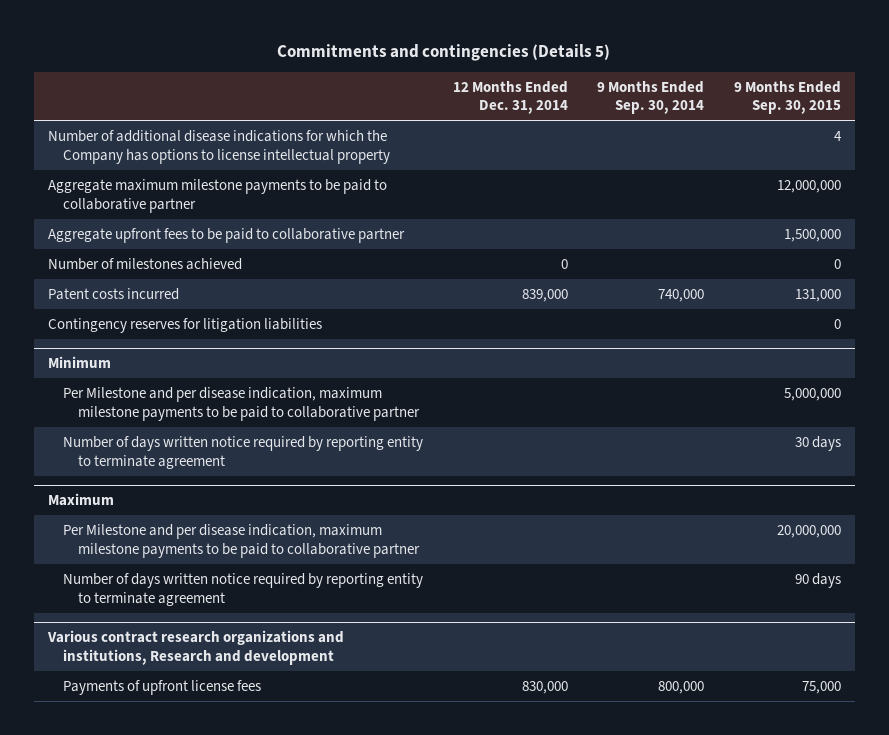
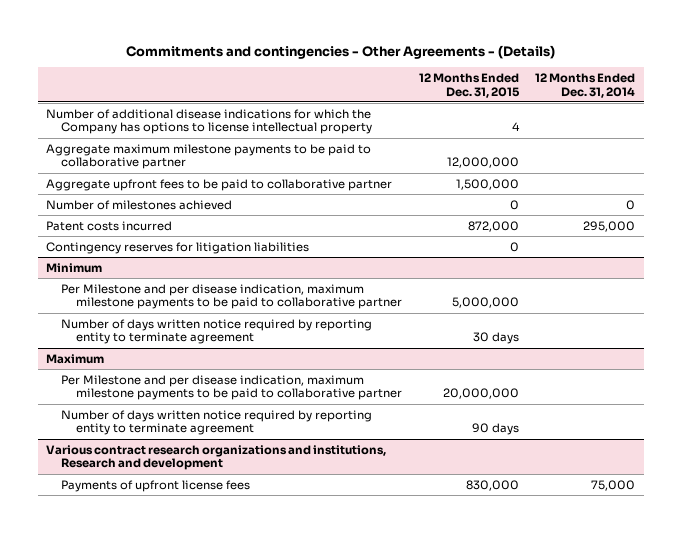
- Commitments and contingencies (Details 5)
+ Commitments and contingencies - Other Agreements - (Details)
- | 12 Months Ended Dec. 31, 2014 | 9 Months Ended Sep. 30, 2014 | 9 Months Ended Sep. 30, 2015
+ | 12 Months Ended Dec. 31, 2015 | 12 Months Ended Dec. 31, 2014
- Patent costs incurred | 839,000 | 740,000 | 131,000
+ Patent costs incurred | 872,000 | 295,000
@ Various contract research organizations and institutions, Research and development
- Payments of upfront license fees | 830,000 | 800,000 | 75,000
+ Payments of upfront license fees | 830,000 | 75,000

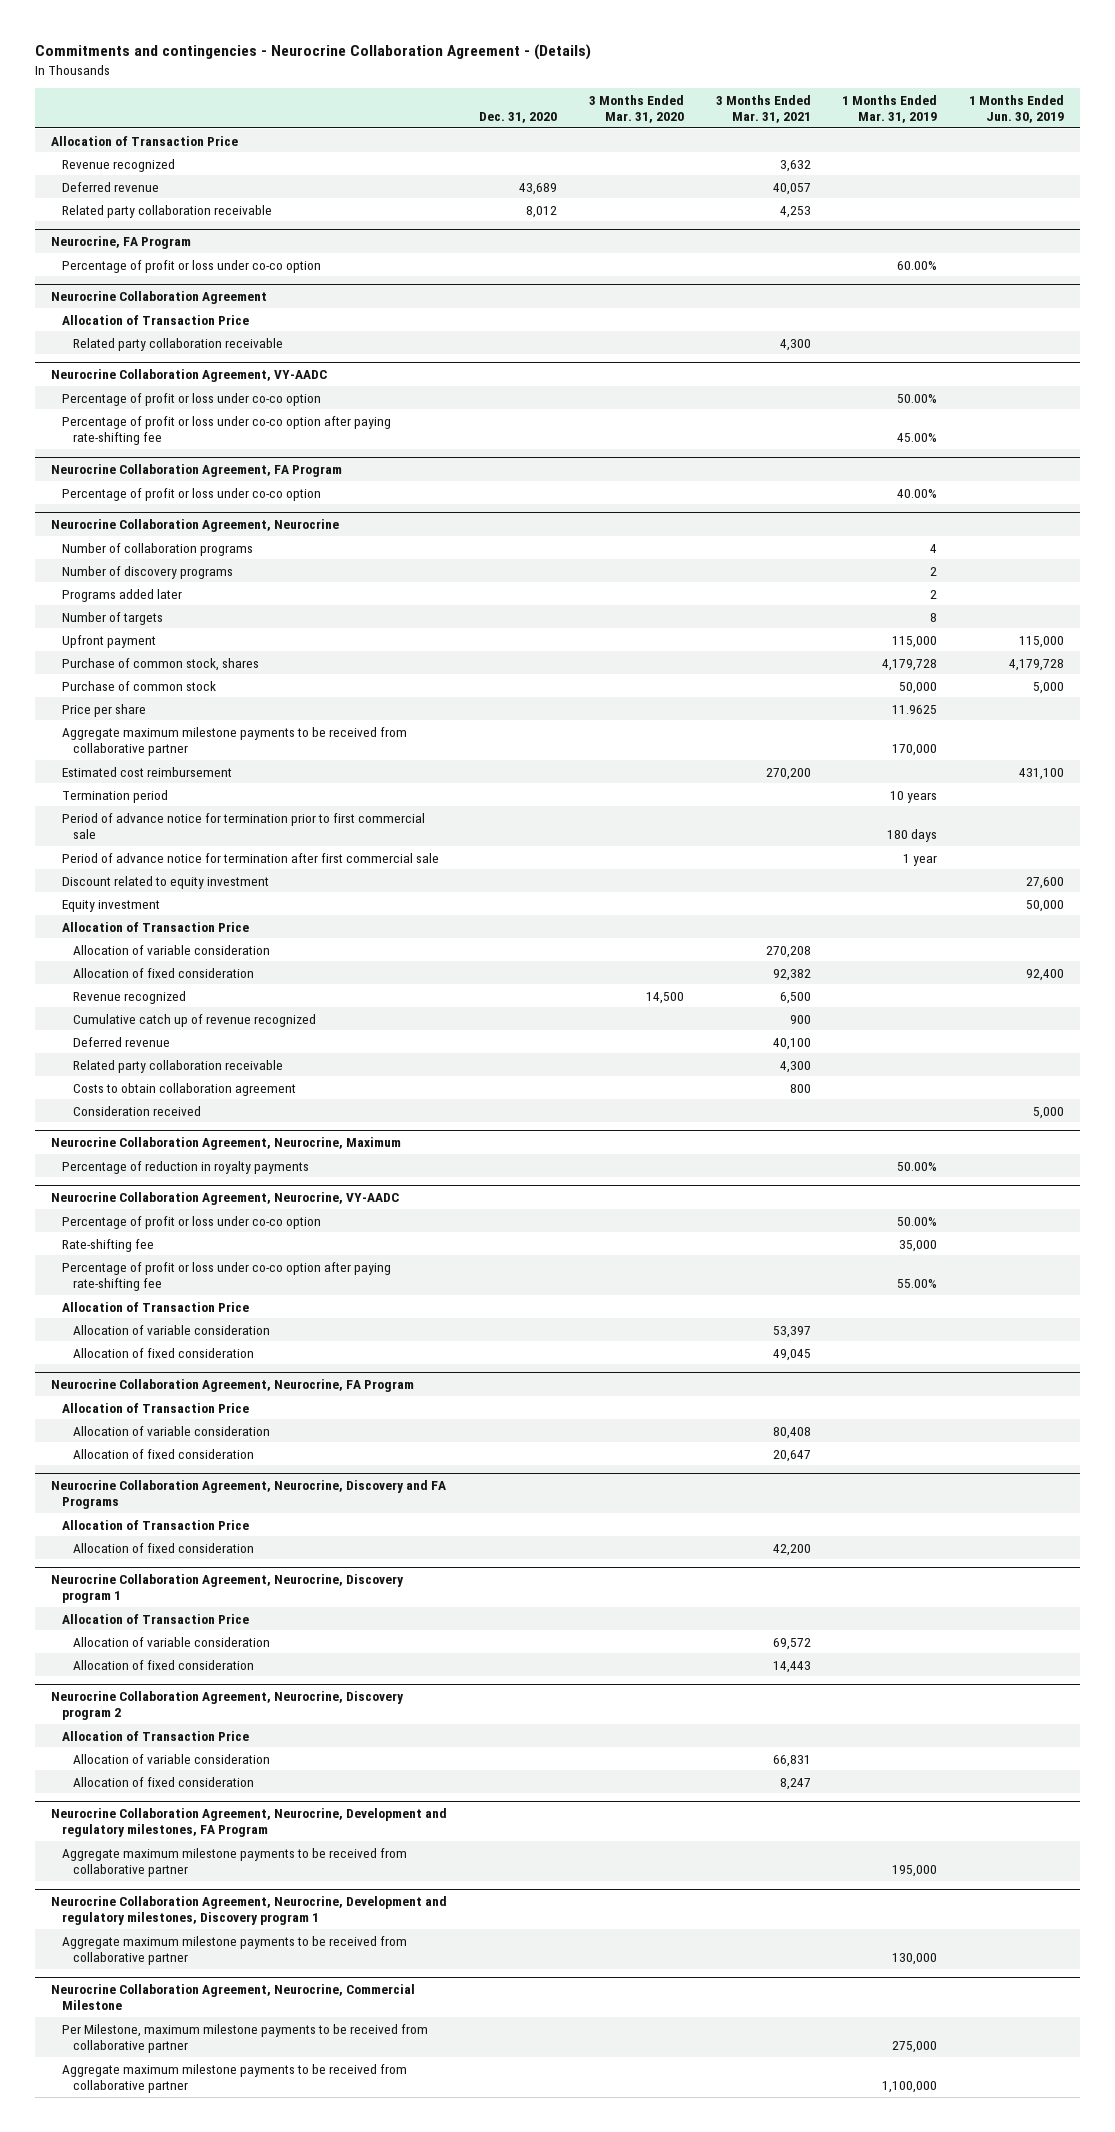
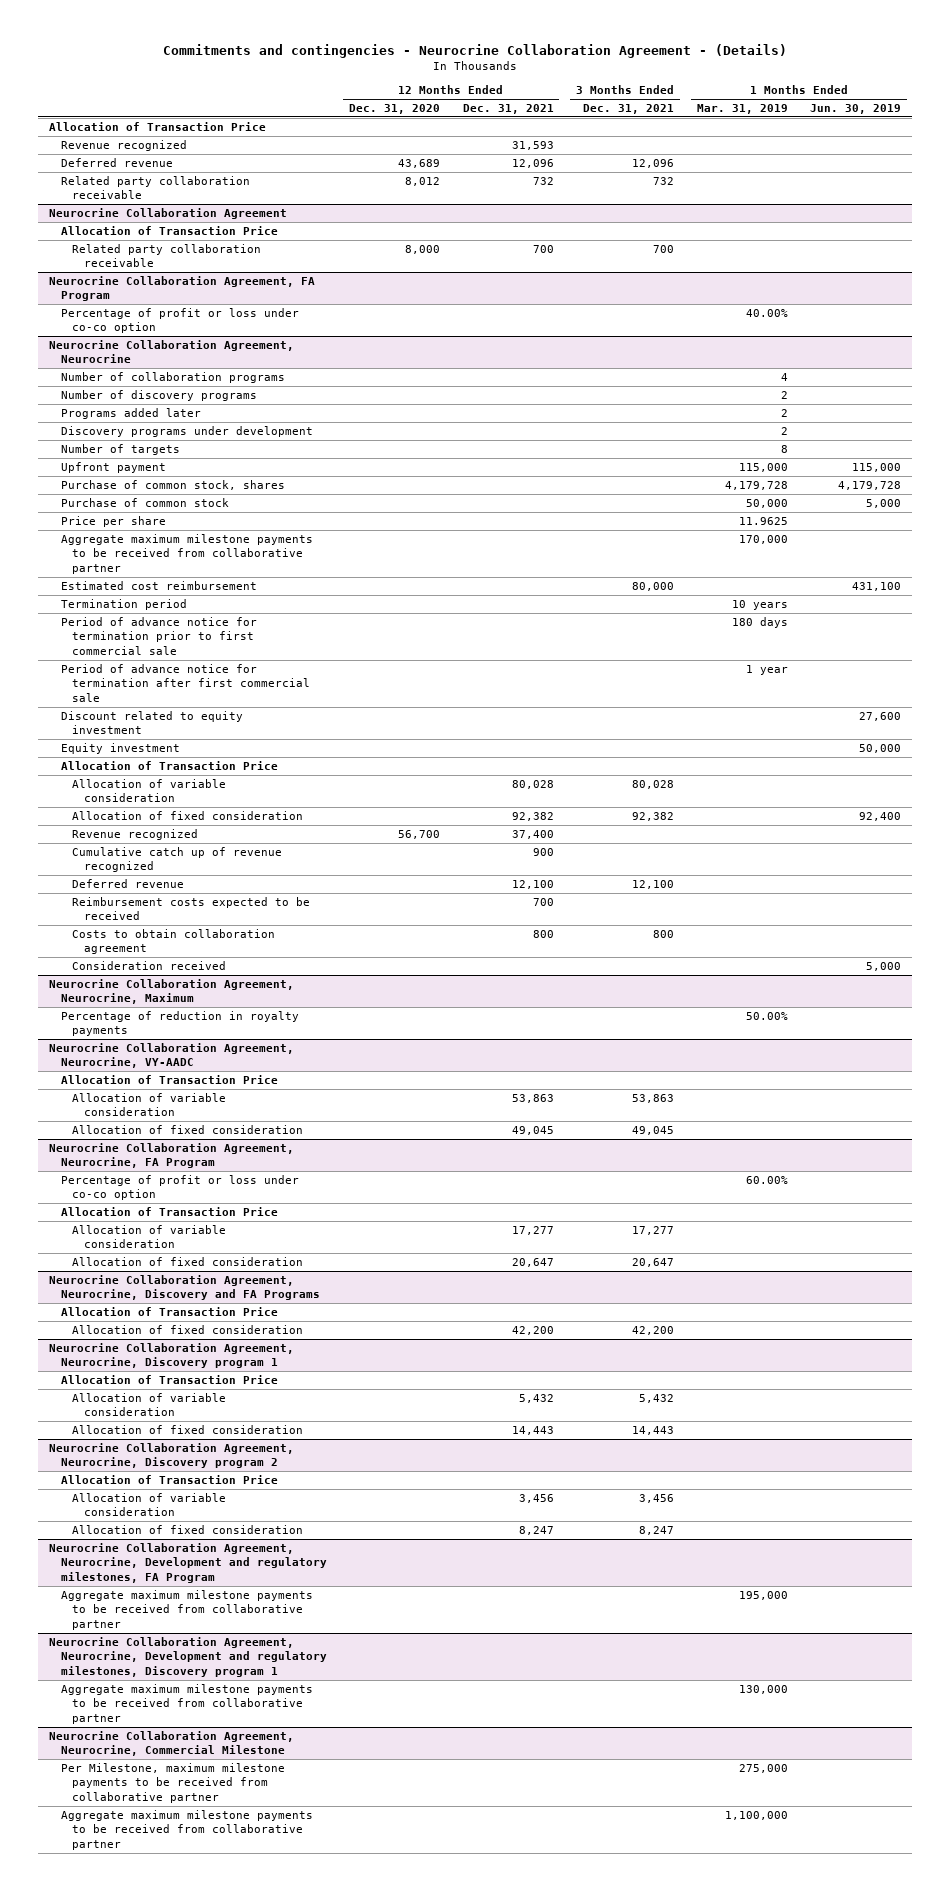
- | Dec. 31, 2020 | 3 Months Ended Mar. 31, 2020 | 3 Months Ended Mar. 31, 2021 | 1 Months Ended Mar. 31, 2019 | 1 Months Ended Jun. 30, 2019
+ | 12 Months Ended Dec. 31, 2020 | 12 Months Ended Dec. 31, 2021 | 3 Months Ended Dec. 31, 2021 | 1 Months Ended Mar. 31, 2019 | 1 Months Ended Jun. 30, 2019
- Neurocrine, FA Program
- Percentage of profit or loss under co-co option | | | | 60.00% |
- Neurocrine Collaboration Agreement, VY-AADC
- Percentage of profit or loss under co-co option | | | | 50.00% |
- Percentage of profit or loss under co-co option after paying rate-shifting fee | | | | 45.00% |
@ Neurocrine Collaboration Agreement, Neurocrine
+ Discovery programs under development | | | | 2 |
- Related party collaboration receivable | | | 4,300 | |
+ Reimbursement costs expected to be received | | 700 | | |
@ Neurocrine Collaboration Agreement, Neurocrine, VY-AADC
- Percentage of profit or loss under co-co option | | | | 50.00% |
- Rate-shifting fee | | | | 35,000 |
- Percentage of profit or loss under co-co option after paying rate-shifting fee | | | | 55.00% |
@ Neurocrine Collaboration Agreement, Neurocrine, FA Program
+ Percentage of profit or loss under co-co option | | | | 60.00% |

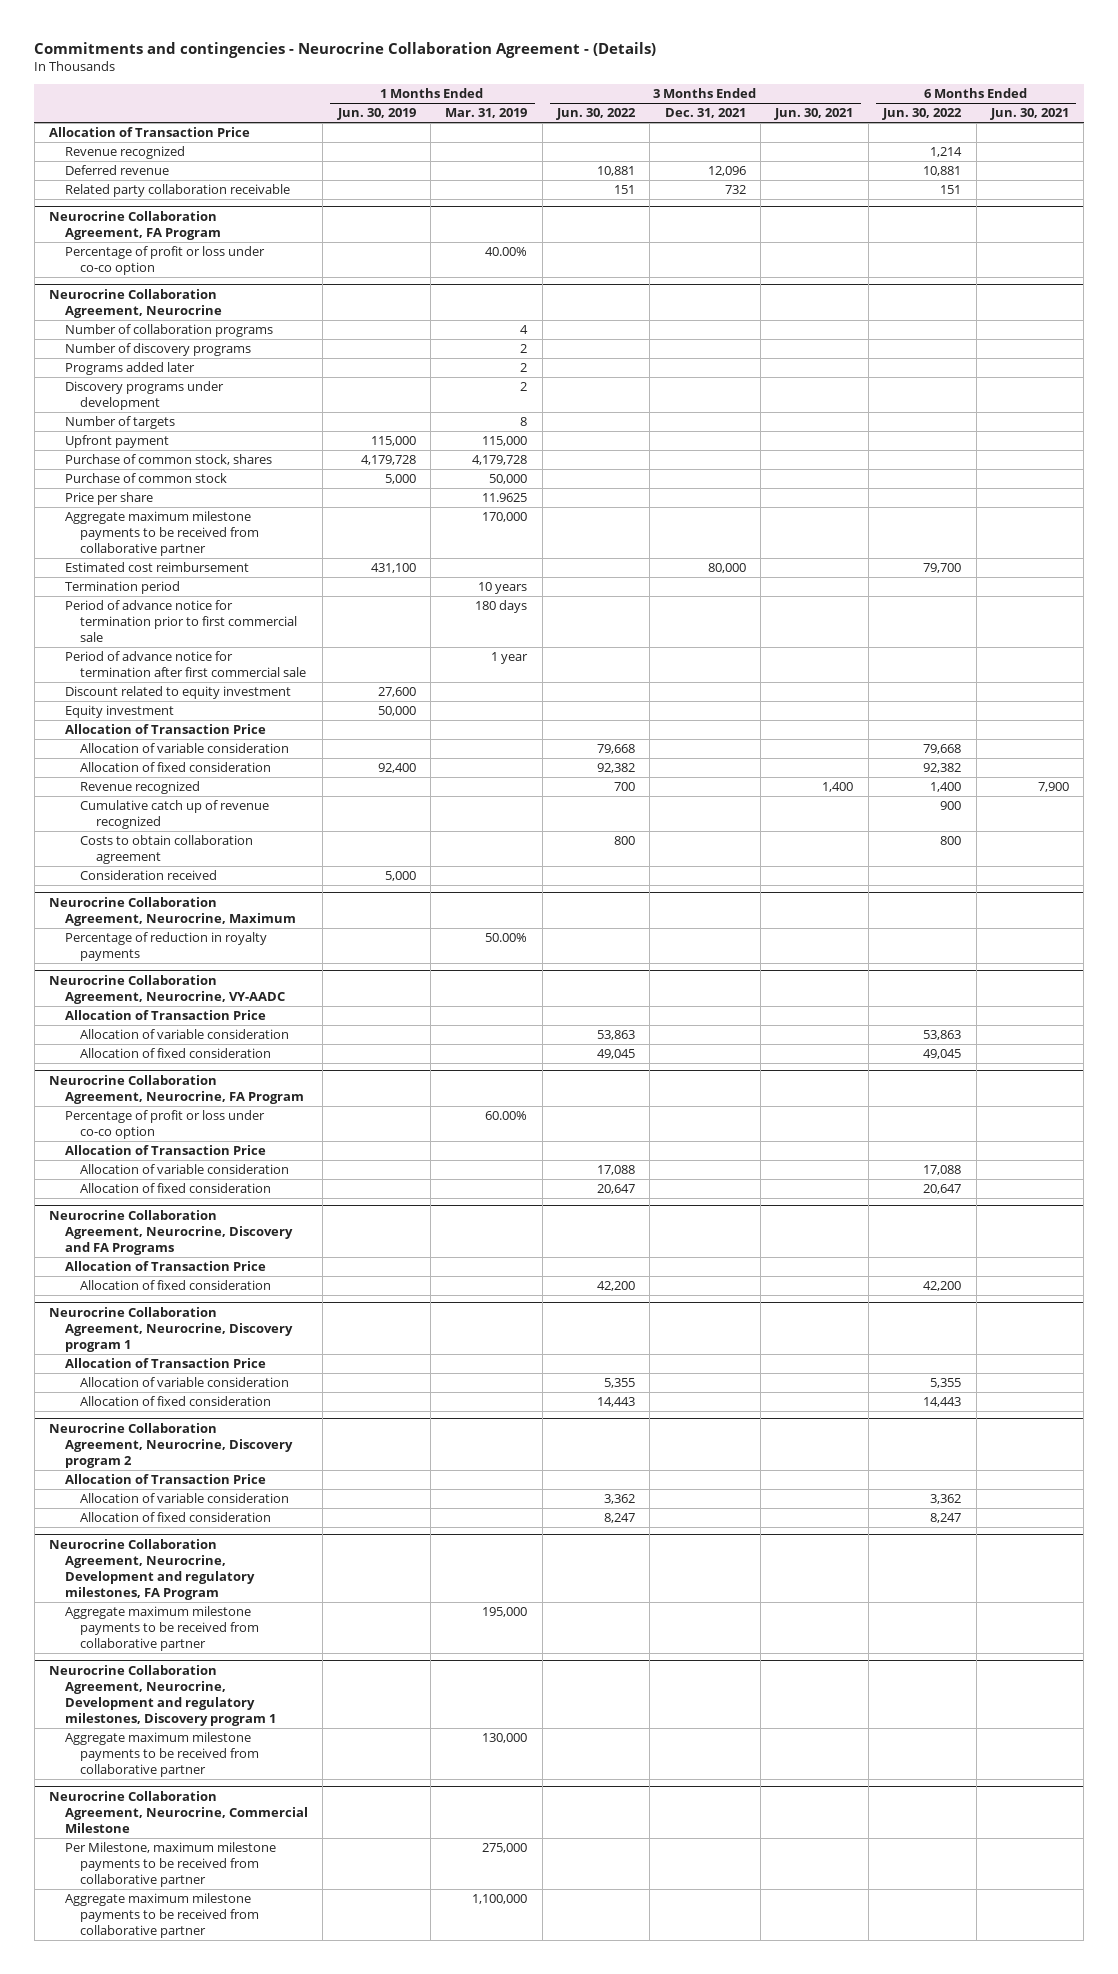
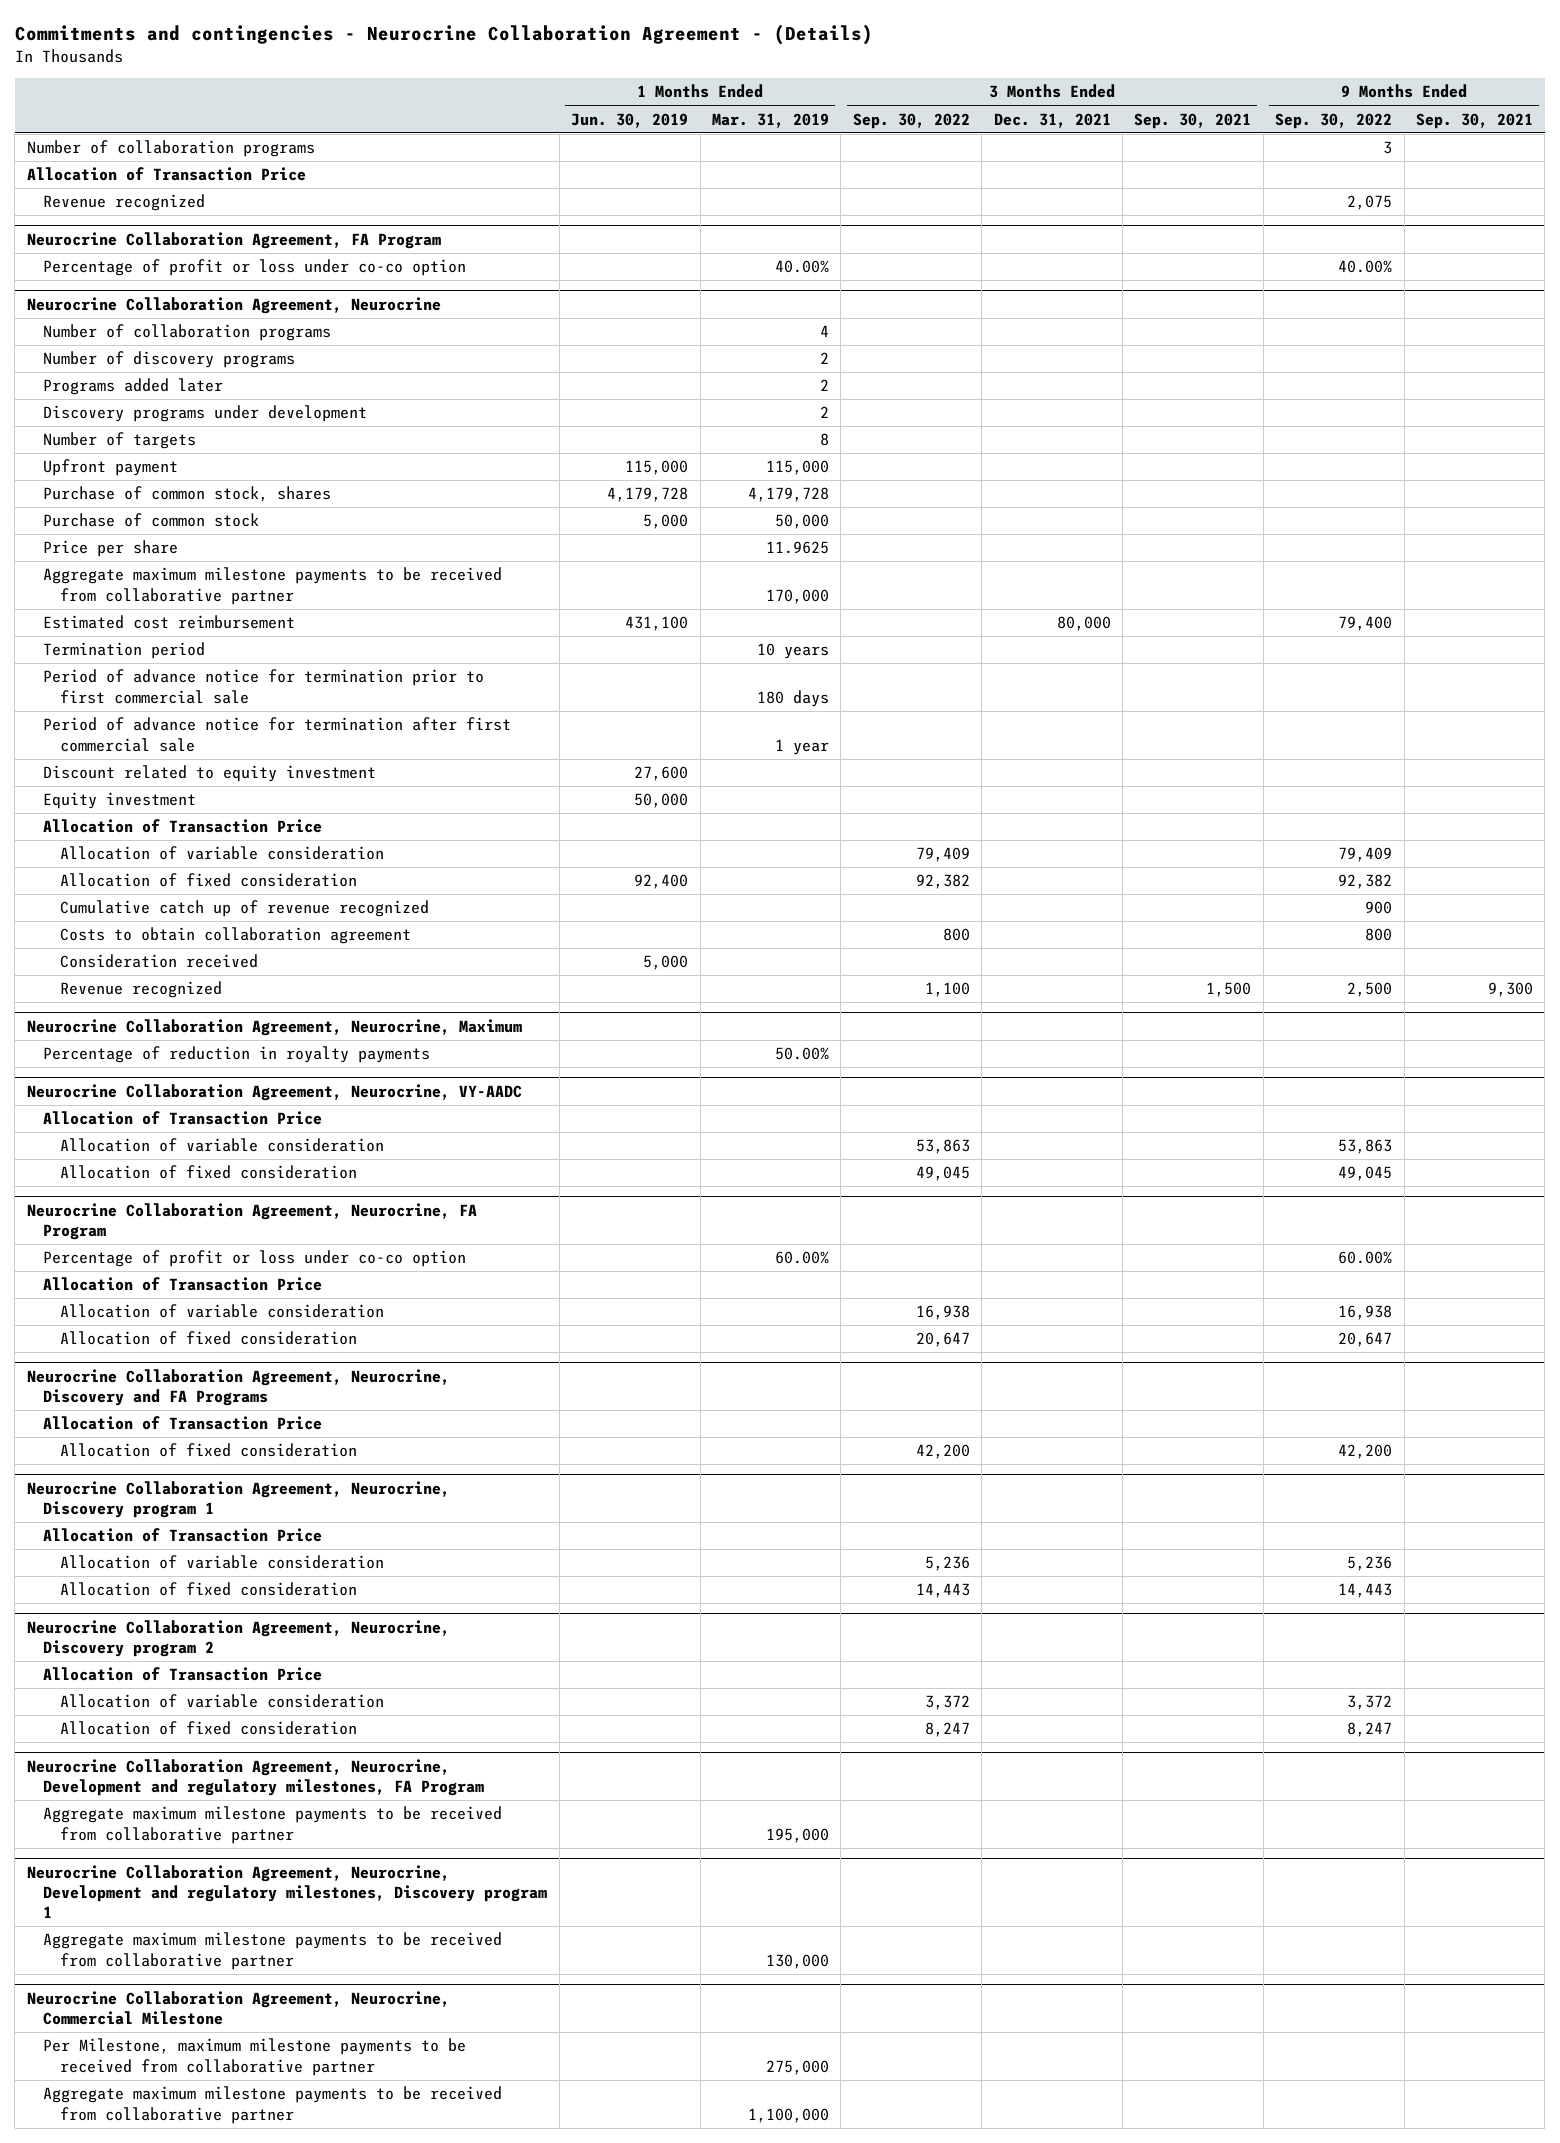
- | 1 Months Ended Jun. 30, 2019 | 1 Months Ended Mar. 31, 2019 | 3 Months Ended Jun. 30, 2022 | 3 Months Ended Dec. 31, 2021 | 3 Months Ended Jun. 30, 2021 | 6 Months Ended Jun. 30, 2022 | 6 Months Ended Jun. 30, 2021
+ | 1 Months Ended Jun. 30, 2019 | 1 Months Ended Mar. 31, 2019 | 3 Months Ended Sep. 30, 2022 | 3 Months Ended Dec. 31, 2021 | 3 Months Ended Sep. 30, 2021 | 9 Months Ended Sep. 30, 2022 | 9 Months Ended Sep. 30, 2021
+ Number of collaboration programs | | | | | | 3 |
- Deferred revenue | | | 10,881 | 12,096 | | 10,881 |
- Related party collaboration receivable | | | 151 | 732 | | 151 |
@ Neurocrine Collaboration Agreement, Neurocrine
moved down: Revenue recognized | | | 1,100 | | 1,500 | 2,500 | 9,300

